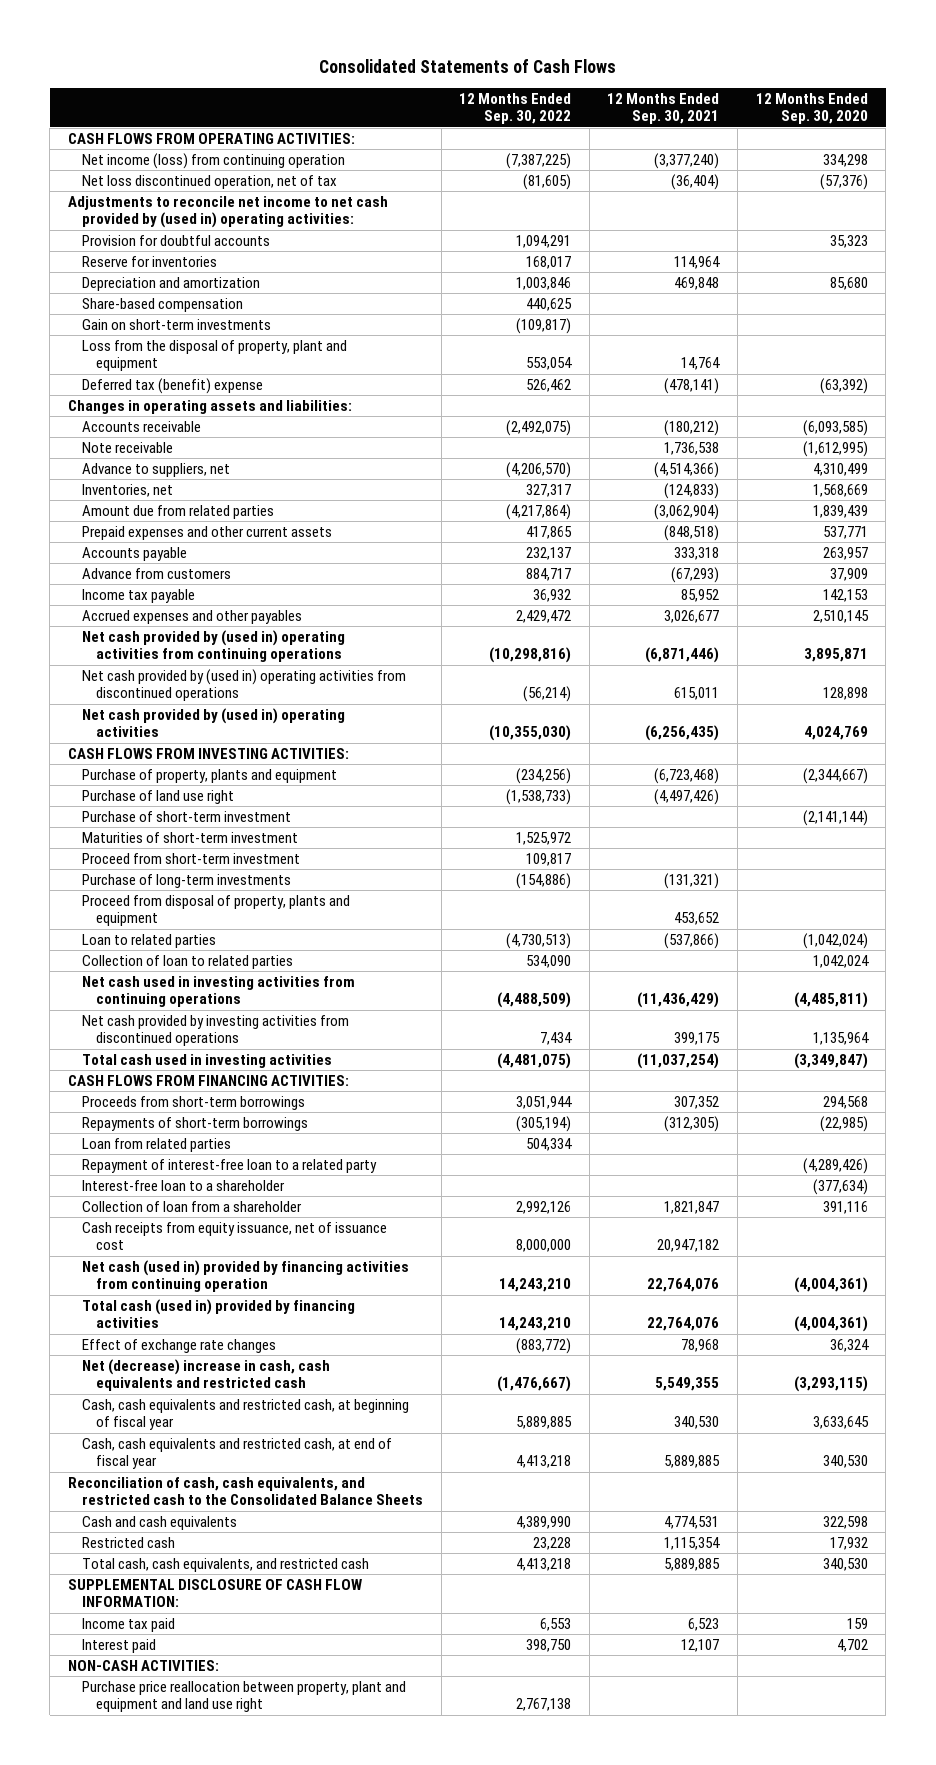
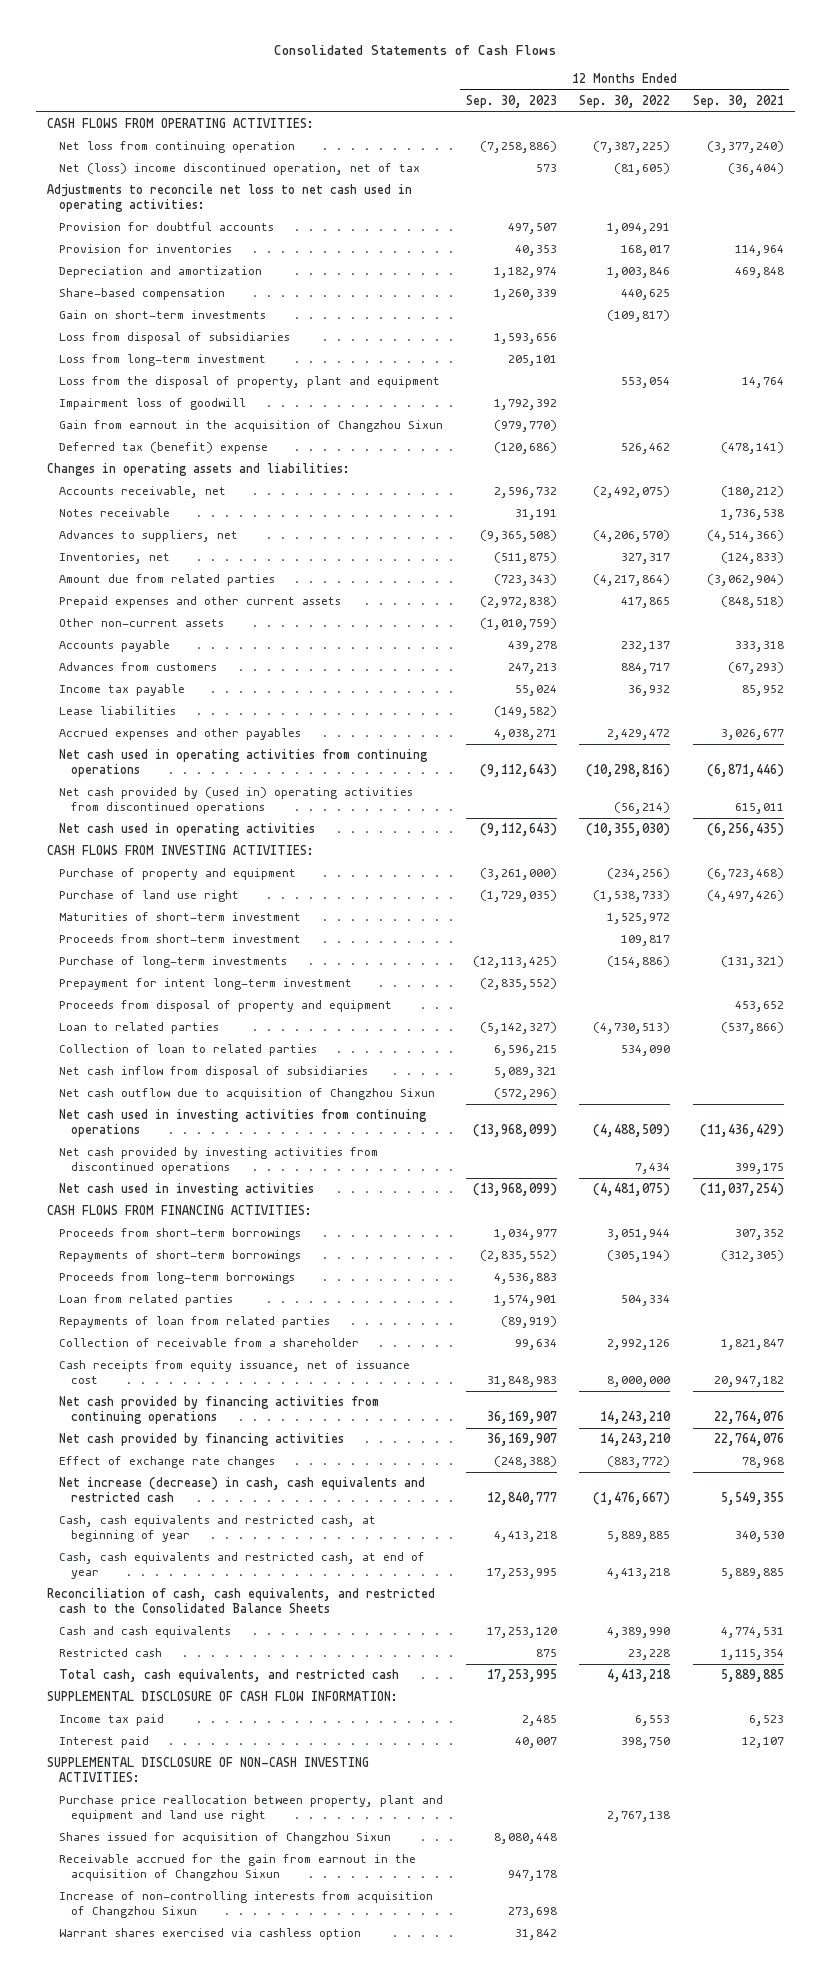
- | 12 Months Ended Sep. 30, 2022 | 12 Months Ended Sep. 30, 2021 | 12 Months Ended Sep. 30, 2020
+ | 12 Months Ended Sep. 30, 2023 | 12 Months Ended Sep. 30, 2022 | 12 Months Ended Sep. 30, 2021
- Net income (loss) from continuing operation | (7,387,225) | (3,377,240) | 334,298
- Net loss discontinued operation, net of tax | (81,605) | (36,404) | (57,376)
- Adjustments to reconcile net income to net cash provided by (used in) operating activities:
+ Net loss from continuing operation | (7,258,886) | (7,387,225) | (3,377,240)
+ Net (loss) income discontinued operation, net of tax | 573 | (81,605) | (36,404)
+ Adjustments to reconcile net loss to net cash used in operating activities:
- Reserve for inventories | 168,017 | 114,964 |
+ Provision for inventories | 40,353 | 168,017 | 114,964
+ Loss from disposal of subsidiaries | 1,593,656 | |
+ Loss from long-term investment | 205,101 | |
+ Impairment loss of goodwill | 1,792,392 | |
+ Gain from earnout in the acquisition of Changzhou Sixun | (979,770) | |
- Accounts receivable | (2,492,075) | (180,212) | (6,093,585)
- Note receivable | | 1,736,538 | (1,612,995)
- Advance to suppliers, net | (4,206,570) | (4,514,366) | 4,310,499
+ Accounts receivable, net | 2,596,732 | (2,492,075) | (180,212)
+ Notes receivable | 31,191 | | 1,736,538
+ Advances to suppliers, net | (9,365,508) | (4,206,570) | (4,514,366)
+ Other non-current assets | (1,010,759) | |
- Advance from customers | 884,717 | (67,293) | 37,909
+ Advances from customers | 247,213 | 884,717 | (67,293)
+ Lease liabilities | (149,582) | |
- Net cash provided by (used in) operating activities from continuing operations | (10,298,816) | (6,871,446) | 3,895,871
+ Net cash used in operating activities from continuing operations | (9,112,643) | (10,298,816) | (6,871,446)
- Net cash provided by (used in) operating activities | (10,355,030) | (6,256,435) | 4,024,769
+ Net cash used in operating activities | (9,112,643) | (10,355,030) | (6,256,435)
- Purchase of property, plants and equipment | (234,256) | (6,723,468) | (2,344,667)
+ Purchase of property and equipment | (3,261,000) | (234,256) | (6,723,468)
- Purchase of short-term investment | | | (2,141,144)
- Proceed from short-term investment | 109,817 | |
+ Proceeds from short-term investment | | 109,817 |
- Proceed from disposal of property, plants and equipment | | 453,652 |
+ Prepayment for intent long-term investment | (2,835,552) | |
+ Proceeds from disposal of property and equipment | | | 453,652
+ Net cash inflow from disposal of subsidiaries | 5,089,321 | |
+ Net cash outflow due to acquisition of Changzhou Sixun | (572,296) | |
- Total cash used in investing activities | (4,481,075) | (11,037,254) | (3,349,847)
+ Net cash used in investing activities | (13,968,099) | (4,481,075) | (11,037,254)
+ Proceeds from long-term borrowings | 4,536,883 | |
- Repayment of interest-free loan to a related party | | | (4,289,426)
- Interest-free loan to a shareholder | | | (377,634)
- Collection of loan from a shareholder | 2,992,126 | 1,821,847 | 391,116
+ Repayments of loan from related parties | (89,919) | |
+ Collection of receivable from a shareholder | 99,634 | 2,992,126 | 1,821,847
- Net cash (used in) provided by financing activities from continuing operation | 14,243,210 | 22,764,076 | (4,004,361)
- Total cash (used in) provided by financing activities | 14,243,210 | 22,764,076 | (4,004,361)
+ Net cash provided by financing activities from continuing operations | 36,169,907 | 14,243,210 | 22,764,076
+ Net cash provided by financing activities | 36,169,907 | 14,243,210 | 22,764,076
- Net (decrease) increase in cash, cash equivalents and restricted cash | (1,476,667) | 5,549,355 | (3,293,115)
- Cash, cash equivalents and restricted cash, at beginning of fiscal year | 5,889,885 | 340,530 | 3,633,645
- Cash, cash equivalents and restricted cash, at end of fiscal year | 4,413,218 | 5,889,885 | 340,530
+ Net increase (decrease) in cash, cash equivalents and restricted cash | 12,840,777 | (1,476,667) | 5,549,355
+ Cash, cash equivalents and restricted cash, at beginning of year | 4,413,218 | 5,889,885 | 340,530
+ Cash, cash equivalents and restricted cash, at end of year | 17,253,995 | 4,413,218 | 5,889,885
- NON-CASH ACTIVITIES:
+ SUPPLEMENTAL DISCLOSURE OF NON-CASH INVESTING ACTIVITIES:
+ Shares issued for acquisition of Changzhou Sixun | 8,080,448 | |
+ Receivable accrued for the gain from earnout in the acquisition of Changzhou Sixun | 947,178 | |
+ Increase of non-controlling interests from acquisition of Changzhou Sixun | 273,698 | |
+ Warrant shares exercised via cashless option | 31,842 | |

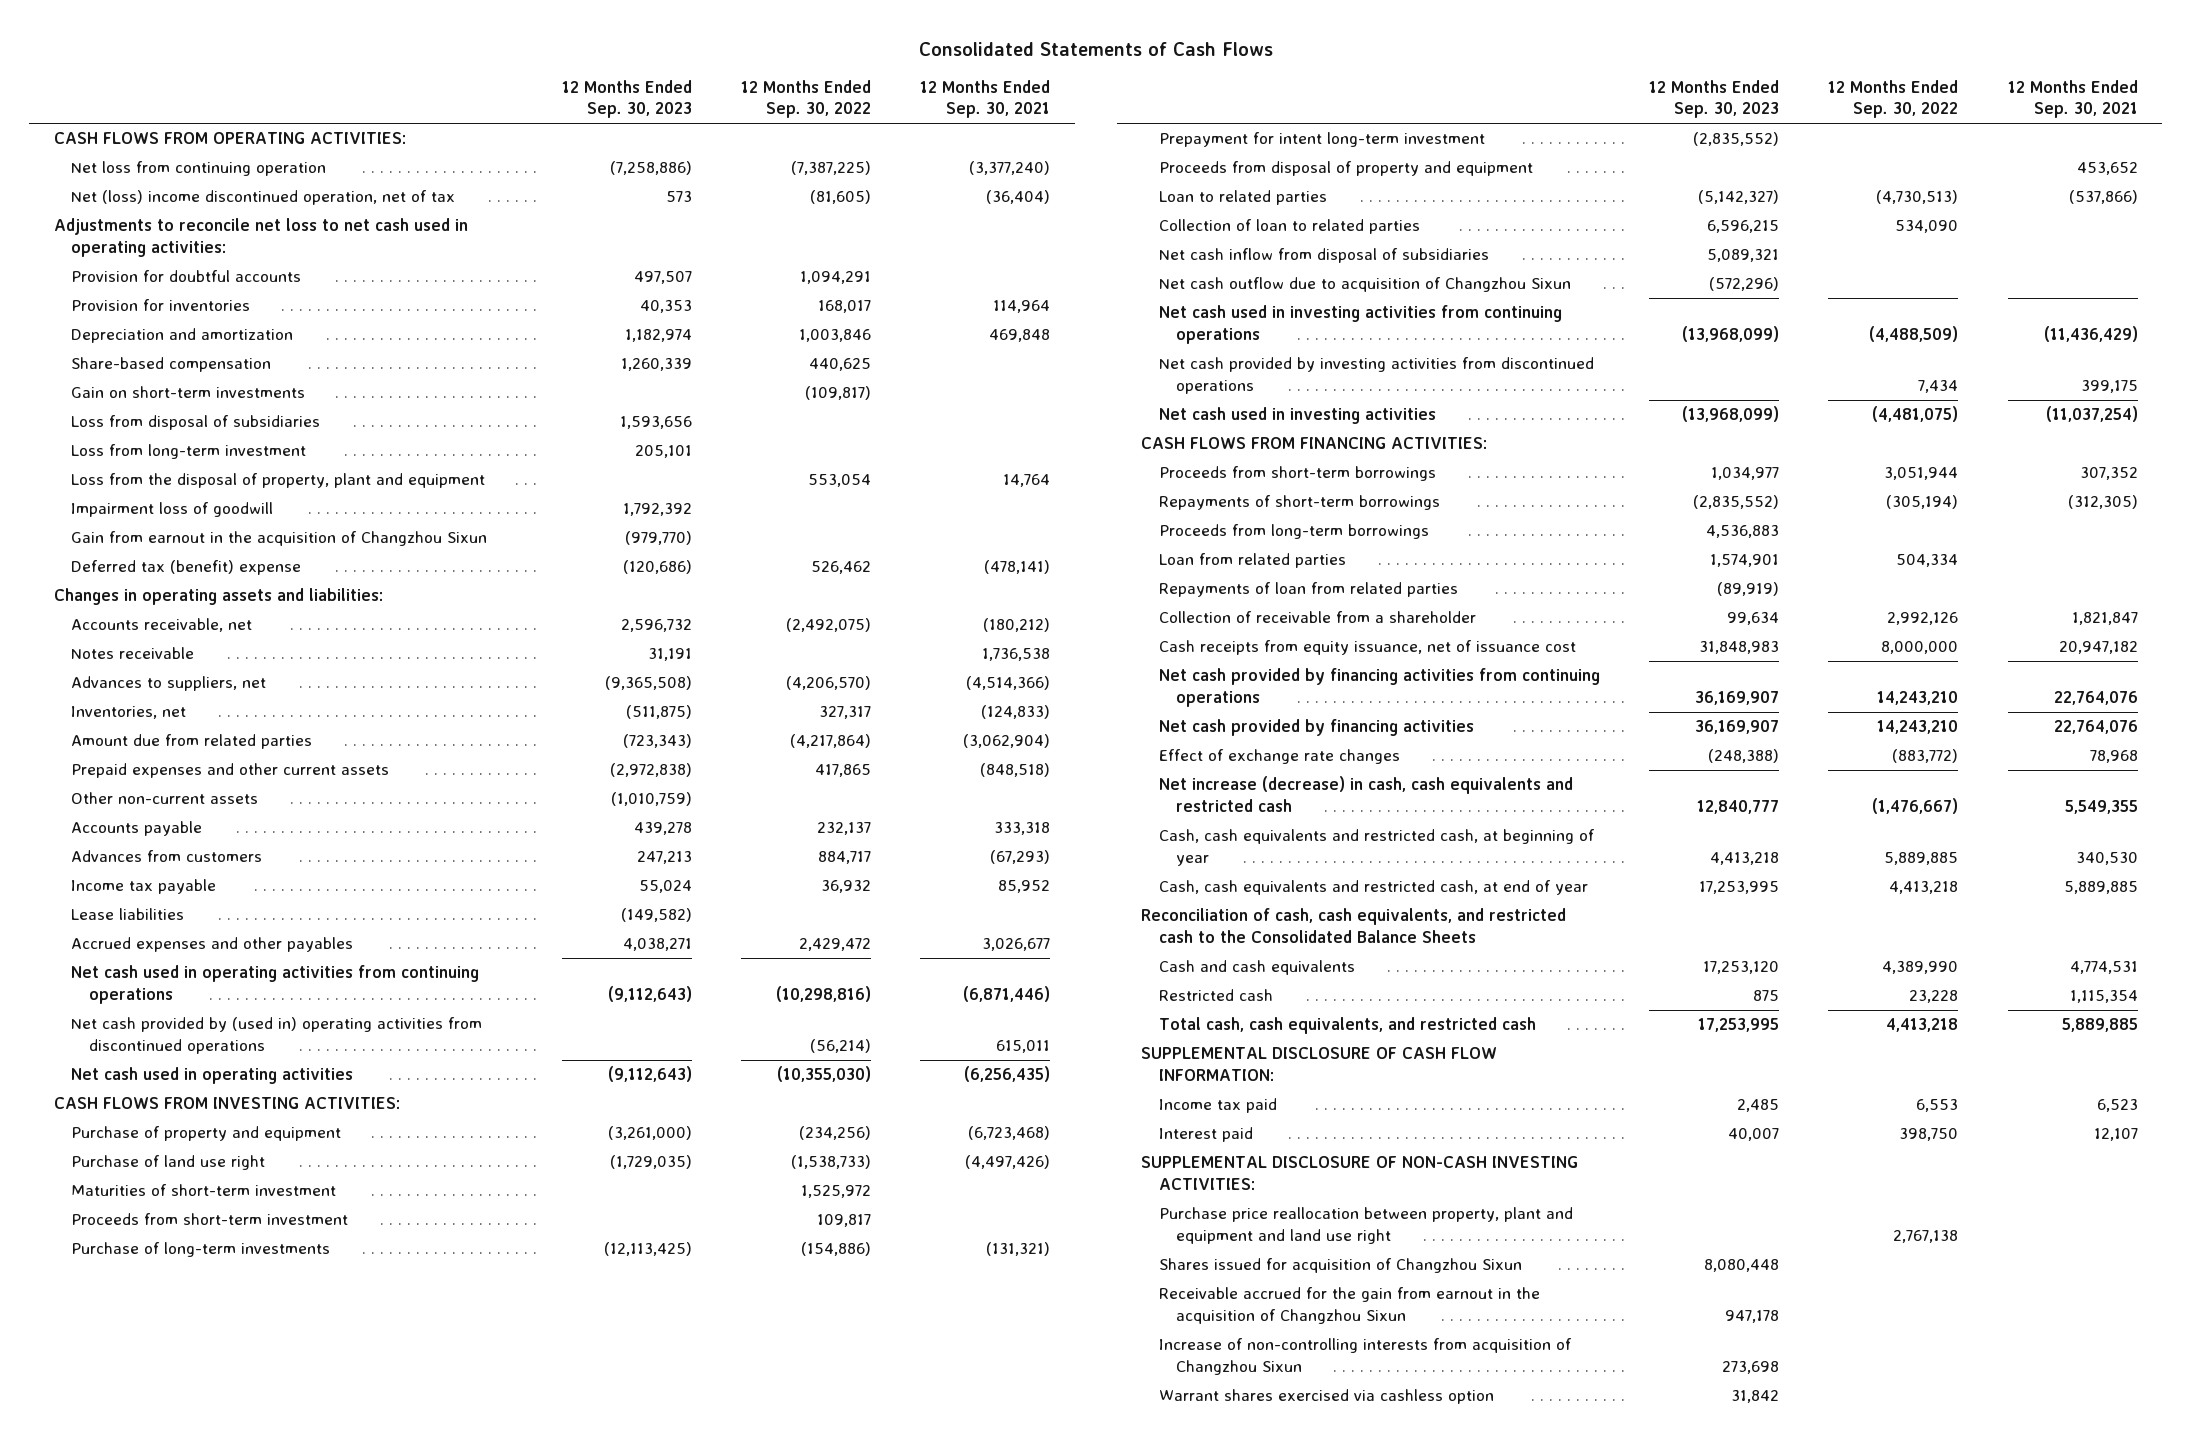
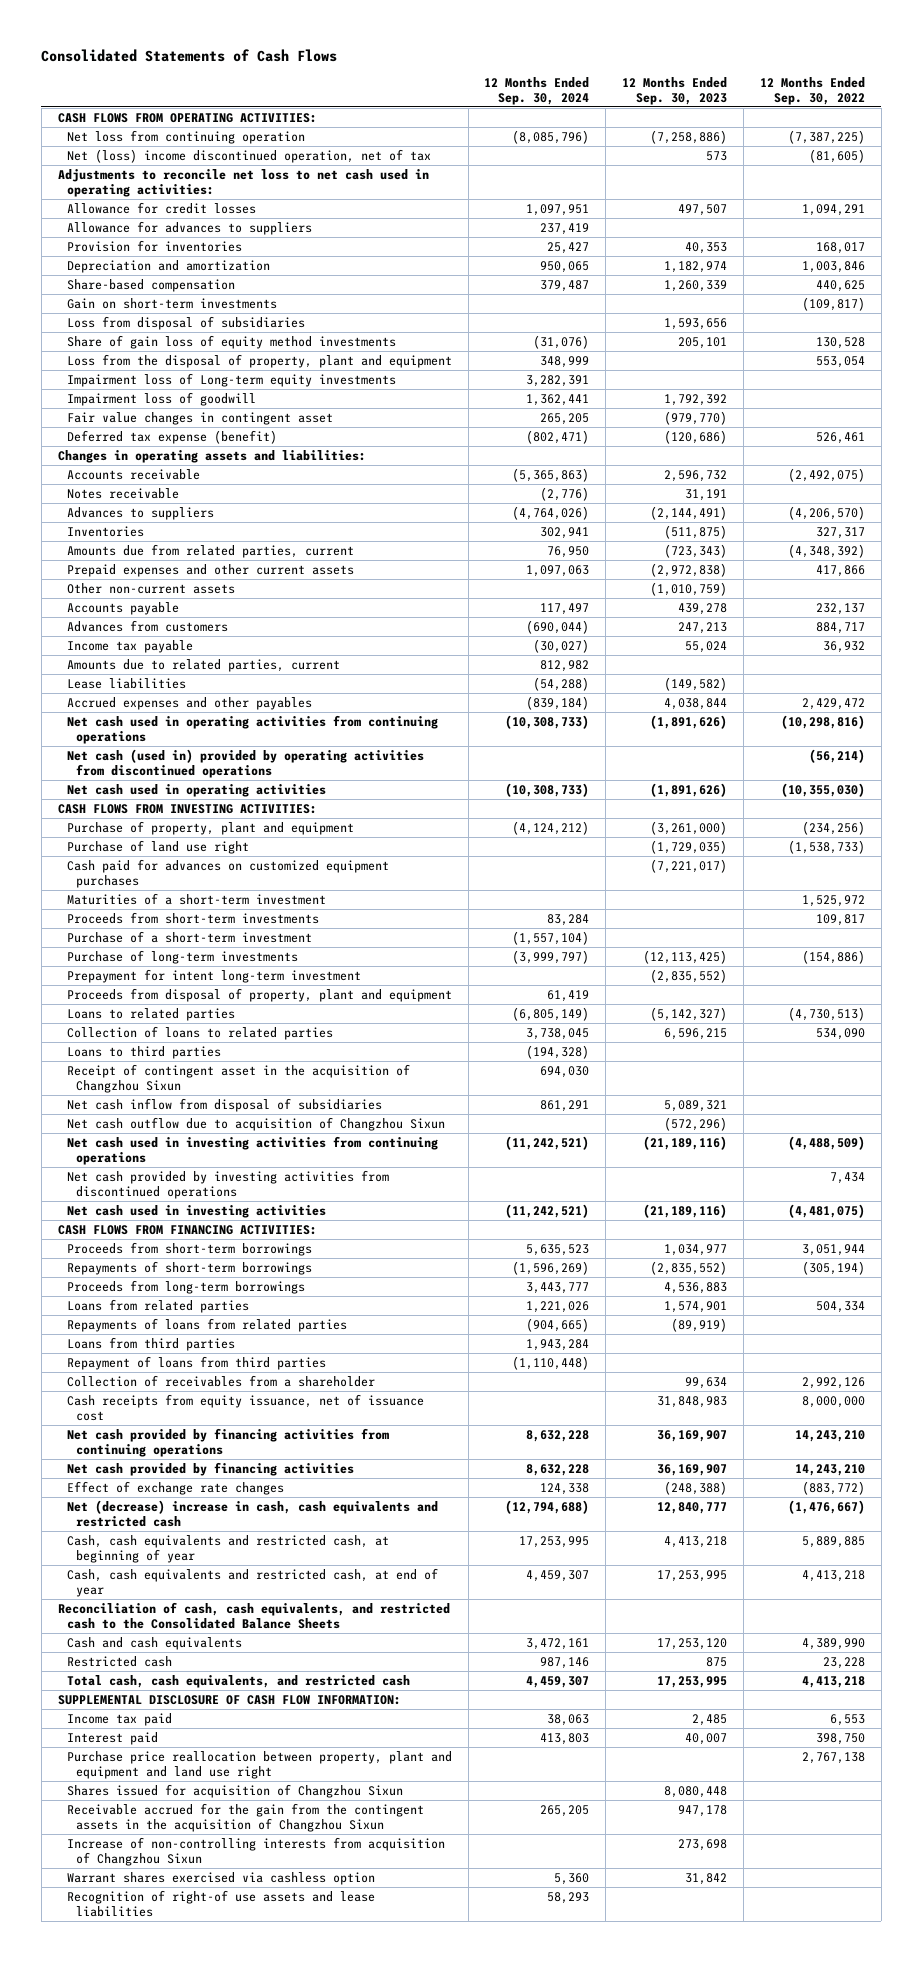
- | 12 Months Ended Sep. 30, 2023 | 12 Months Ended Sep. 30, 2022 | 12 Months Ended Sep. 30, 2021
+ | 12 Months Ended Sep. 30, 2024 | 12 Months Ended Sep. 30, 2023 | 12 Months Ended Sep. 30, 2022
- Provision for doubtful accounts | 497,507 | 1,094,291 |
+ Allowance for credit losses | 1,097,951 | 497,507 | 1,094,291
+ Allowance for advances to suppliers | 237,419 | |
- Loss from long-term investment | 205,101 | |
+ Share of gain loss of equity method investments | (31,076) | 205,101 | 130,528
+ Impairment loss of Long-term equity investments | 3,282,391 | |
- Gain from earnout in the acquisition of Changzhou Sixun | (979,770) | |
- Deferred tax (benefit) expense | (120,686) | 526,462 | (478,141)
+ Fair value changes in contingent asset | 265,205 | (979,770) |
+ Deferred tax expense (benefit) | (802,471) | (120,686) | 526,461
- Accounts receivable, net | 2,596,732 | (2,492,075) | (180,212)
+ Accounts receivable | (5,365,863) | 2,596,732 | (2,492,075)
- Advances to suppliers, net | (9,365,508) | (4,206,570) | (4,514,366)
- Inventories, net | (511,875) | 327,317 | (124,833)
- Amount due from related parties | (723,343) | (4,217,864) | (3,062,904)
- Prepaid expenses and other current assets | (2,972,838) | 417,865 | (848,518)
+ Advances to suppliers | (4,764,026) | (2,144,491) | (4,206,570)
+ Inventories | 302,941 | (511,875) | 327,317
+ Amounts due from related parties, current | 76,950 | (723,343) | (4,348,392)
+ Prepaid expenses and other current assets | 1,097,063 | (2,972,838) | 417,866
+ Amounts due to related parties, current | 812,982 | |
- Accrued expenses and other payables | 4,038,271 | 2,429,472 | 3,026,677
- Net cash used in operating activities from continuing operations | (9,112,643) | (10,298,816) | (6,871,446)
- Net cash provided by (used in) operating activities from discontinued operations | | (56,214) | 615,011
- Net cash used in operating activities | (9,112,643) | (10,355,030) | (6,256,435)
+ Accrued expenses and other payables | (839,184) | 4,038,844 | 2,429,472
+ Net cash used in operating activities from continuing operations | (10,308,733) | (1,891,626) | (10,298,816)
+ Net cash (used in) provided by operating activities from discontinued operations | | | (56,214)
+ Net cash used in operating activities | (10,308,733) | (1,891,626) | (10,355,030)
- Purchase of property and equipment | (3,261,000) | (234,256) | (6,723,468)
+ Purchase of property, plant and equipment | (4,124,212) | (3,261,000) | (234,256)
- Maturities of short-term investment | | 1,525,972 |
- Proceeds from short-term investment | | 109,817 |
+ Cash paid for advances on customized equipment purchases | | (7,221,017) |
+ Maturities of a short-term investment | | | 1,525,972
+ Proceeds from short-term investments | 83,284 | | 109,817
+ Purchase of a short-term investment | (1,557,104) | |
- Proceeds from disposal of property and equipment | | | 453,652
- Loan to related parties | (5,142,327) | (4,730,513) | (537,866)
- Collection of loan to related parties | 6,596,215 | 534,090 |
+ Proceeds from disposal of property, plant and equipment | 61,419 | |
+ Loans to related parties | (6,805,149) | (5,142,327) | (4,730,513)
+ Collection of loans to related parties | 3,738,045 | 6,596,215 | 534,090
+ Loans to third parties | (194,328) | |
+ Receipt of contingent asset in the acquisition of Changzhou Sixun | 694,030 | |
- Net cash used in investing activities from continuing operations | (13,968,099) | (4,488,509) | (11,436,429)
+ Net cash used in investing activities from continuing operations | (11,242,521) | (21,189,116) | (4,488,509)
- Net cash used in investing activities | (13,968,099) | (4,481,075) | (11,037,254)
+ Net cash used in investing activities | (11,242,521) | (21,189,116) | (4,481,075)
- Loan from related parties | 1,574,901 | 504,334 |
- Repayments of loan from related parties | (89,919) | |
- Collection of receivable from a shareholder | 99,634 | 2,992,126 | 1,821,847
+ Loans from related parties | 1,221,026 | 1,574,901 | 504,334
+ Repayments of loans from related parties | (904,665) | (89,919) |
+ Loans from third parties | 1,943,284 | |
+ Repayment of loans from third parties | (1,110,448) | |
+ Collection of receivables from a shareholder | | 99,634 | 2,992,126
- Net increase (decrease) in cash, cash equivalents and restricted cash | 12,840,777 | (1,476,667) | 5,549,355
+ Net (decrease) increase in cash, cash equivalents and restricted cash | (12,794,688) | 12,840,777 | (1,476,667)
- SUPPLEMENTAL DISCLOSURE OF NON-CASH INVESTING ACTIVITIES:
- Receivable accrued for the gain from earnout in the acquisition of Changzhou Sixun | 947,178 | |
+ Receivable accrued for the gain from the contingent assets in the acquisition of Changzhou Sixun | 265,205 | 947,178 |
+ Recognition of right-of use assets and lease liabilities | 58,293 | |

